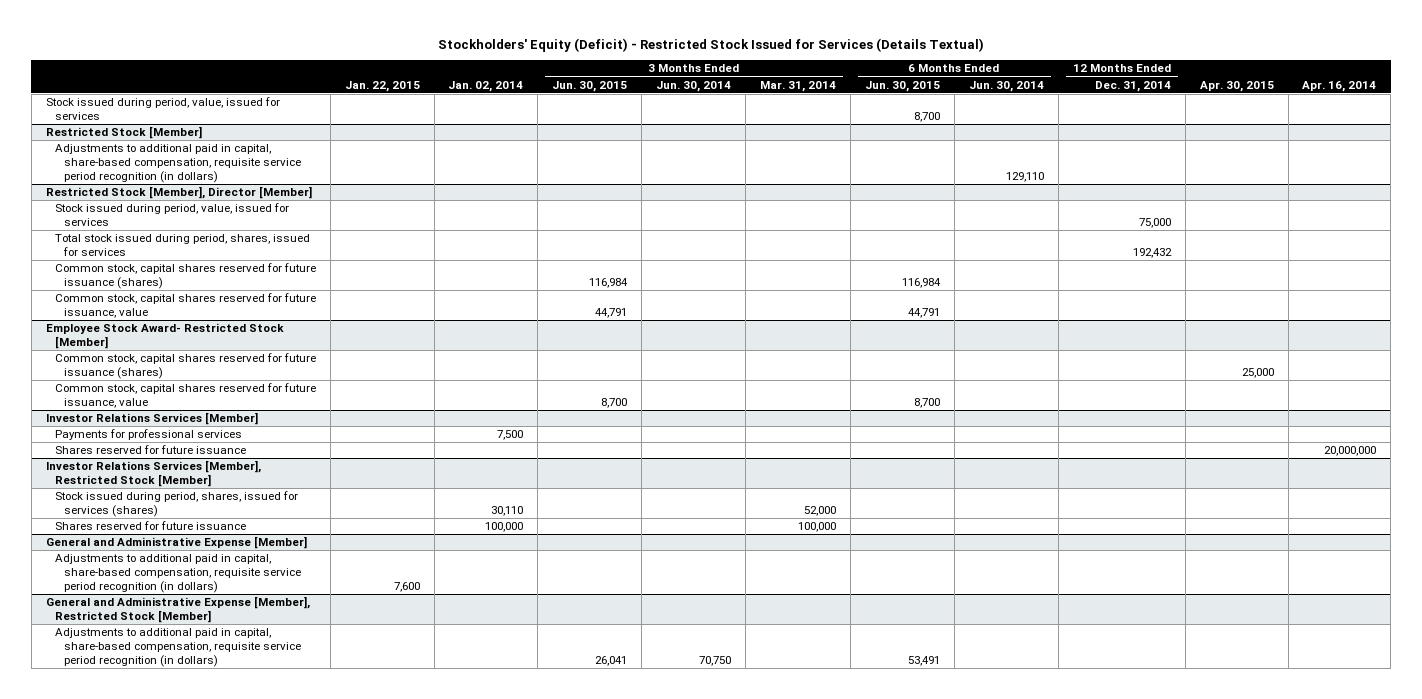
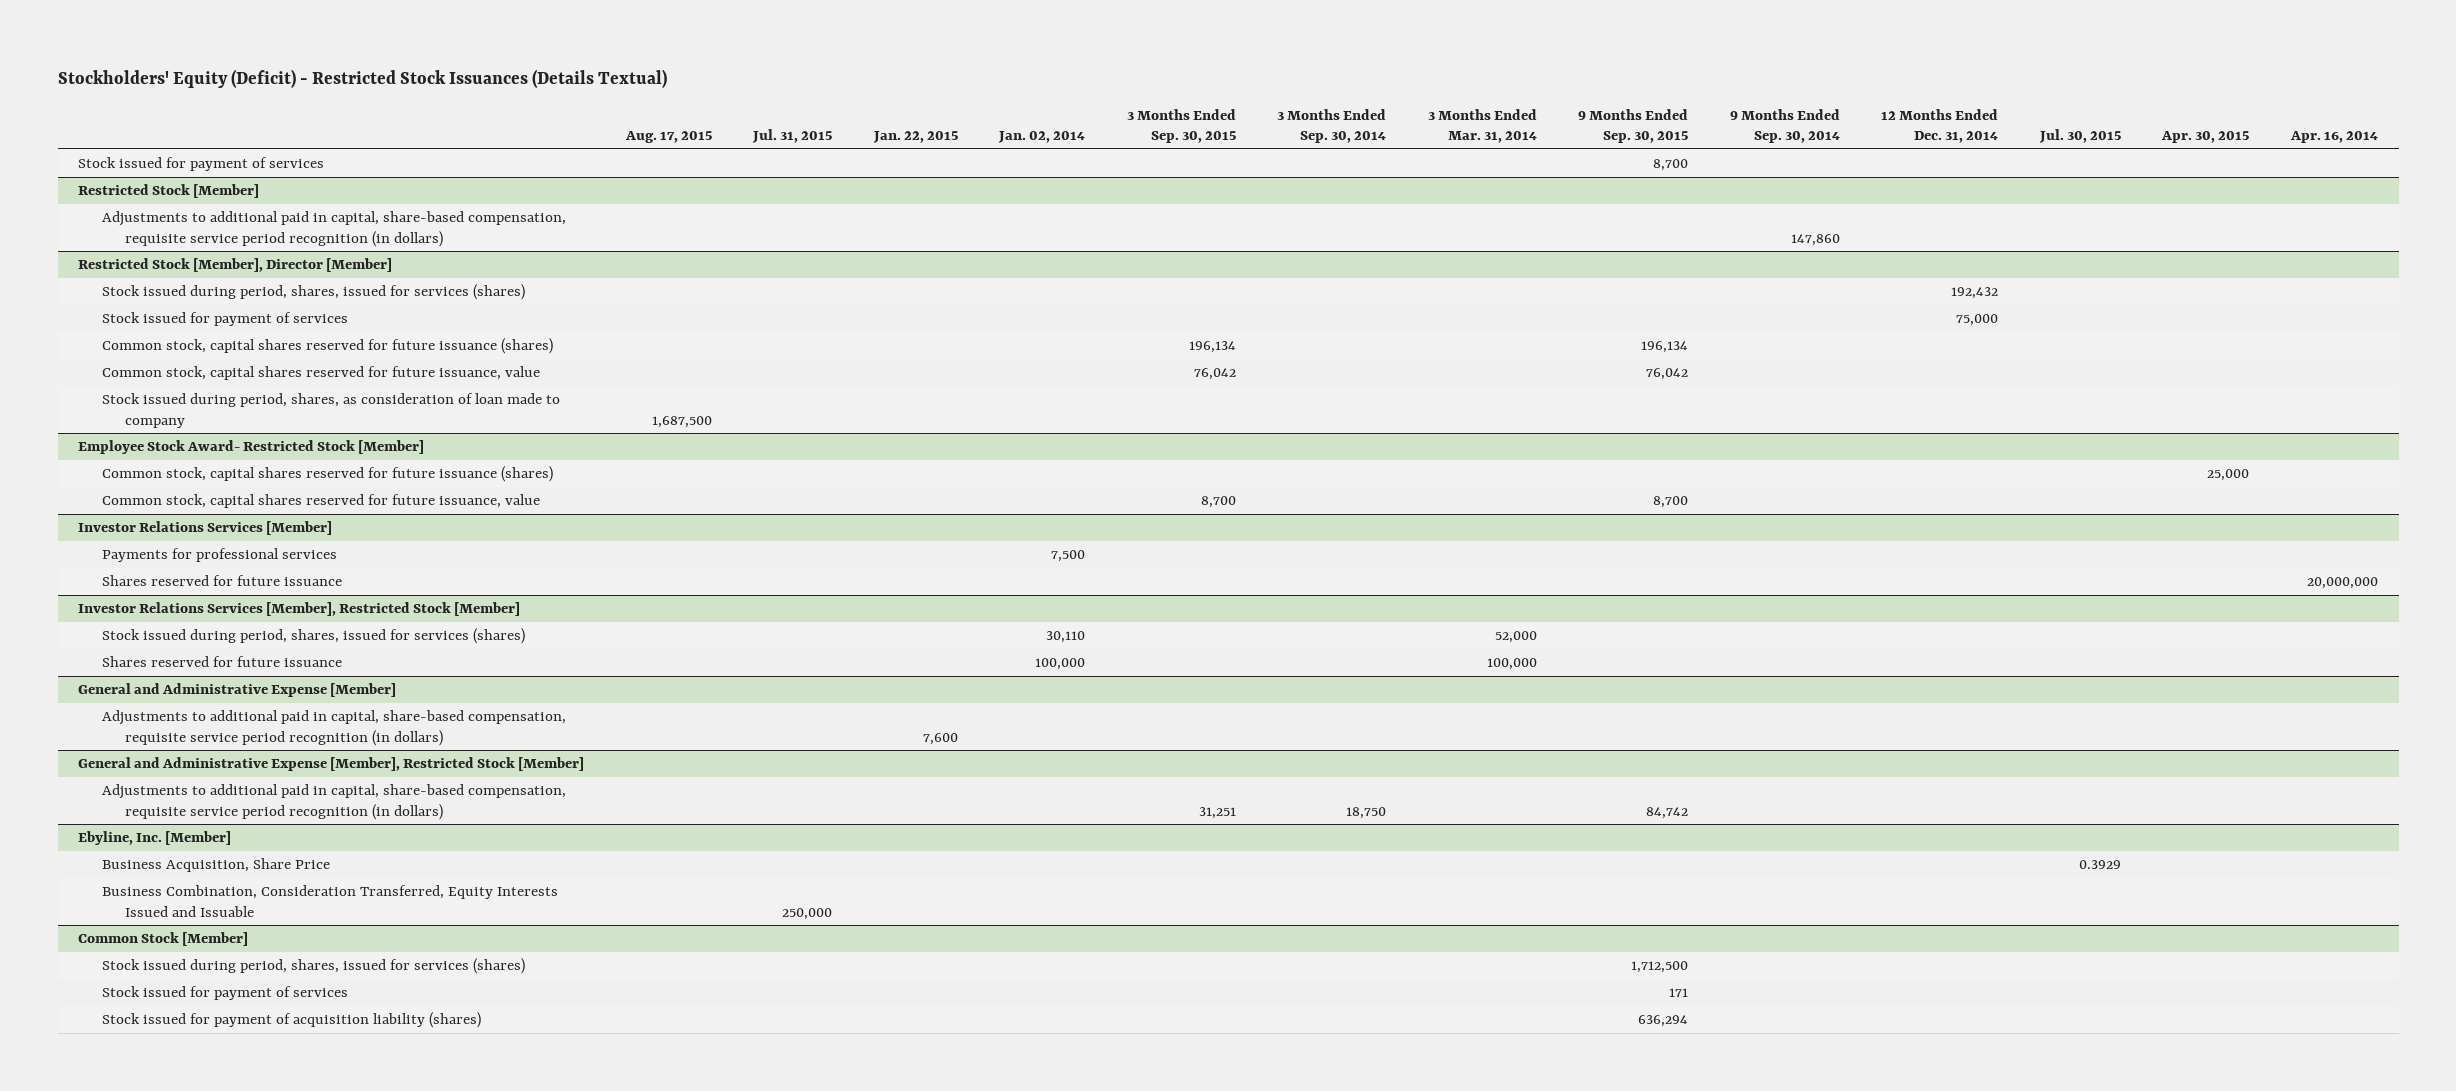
- Stockholders' Equity (Deficit) - Restricted Stock Issued for Services (Details Textual)
+ Stockholders' Equity (Deficit) - Restricted Stock Issuances (Details Textual)
- | Jan. 22, 2015 | Jan. 02, 2014 | 3 Months Ended Jun. 30, 2015 | 3 Months Ended Jun. 30, 2014 | 3 Months Ended Mar. 31, 2014 | 6 Months Ended Jun. 30, 2015 | 6 Months Ended Jun. 30, 2014 | 12 Months Ended Dec. 31, 2014 | Apr. 30, 2015 | Apr. 16, 2014
+ | Aug. 17, 2015 | Jul. 31, 2015 | Jan. 22, 2015 | Jan. 02, 2014 | 3 Months Ended Sep. 30, 2015 | 3 Months Ended Sep. 30, 2014 | 3 Months Ended Mar. 31, 2014 | 9 Months Ended Sep. 30, 2015 | 9 Months Ended Sep. 30, 2014 | 12 Months Ended Dec. 31, 2014 | Jul. 30, 2015 | Apr. 30, 2015 | Apr. 16, 2014
- Stock issued during period, value, issued for services | | | | | | 8,700 | | | |
+ Stock issued for payment of services | | | | | | | | 8,700 | | | | |
@ Restricted Stock [Member], Director [Member]
- Stock issued during period, value, issued for services | | | | | | | | 75,000 | |
- Total stock issued during period, shares, issued for services | | | | | | | | 192,432 | |
+ Stock issued during period, shares, issued for services (shares) | | | | | | | | | | 192,432 | | |
+ Stock issued for payment of services | | | | | | | | | | 75,000 | | |
+ Stock issued during period, shares, as consideration of loan made to company | 1,687,500 | | | | | | | | | | | |
+ Ebyline, Inc. [Member]
+ Business Acquisition, Share Price | | | | | | | | | | | 0.3929 | |
+ Business Combination, Consideration Transferred, Equity Interests Issued and Issuable | | 250,000 | | | | | | | | | | |
+ Common Stock [Member]
+ Stock issued during period, shares, issued for services (shares) | | | | | | | | 1,712,500 | | | | |
+ Stock issued for payment of services | | | | | | | | 171 | | | | |
+ Stock issued for payment of acquisition liability (shares) | | | | | | | | 636,294 | | | | |

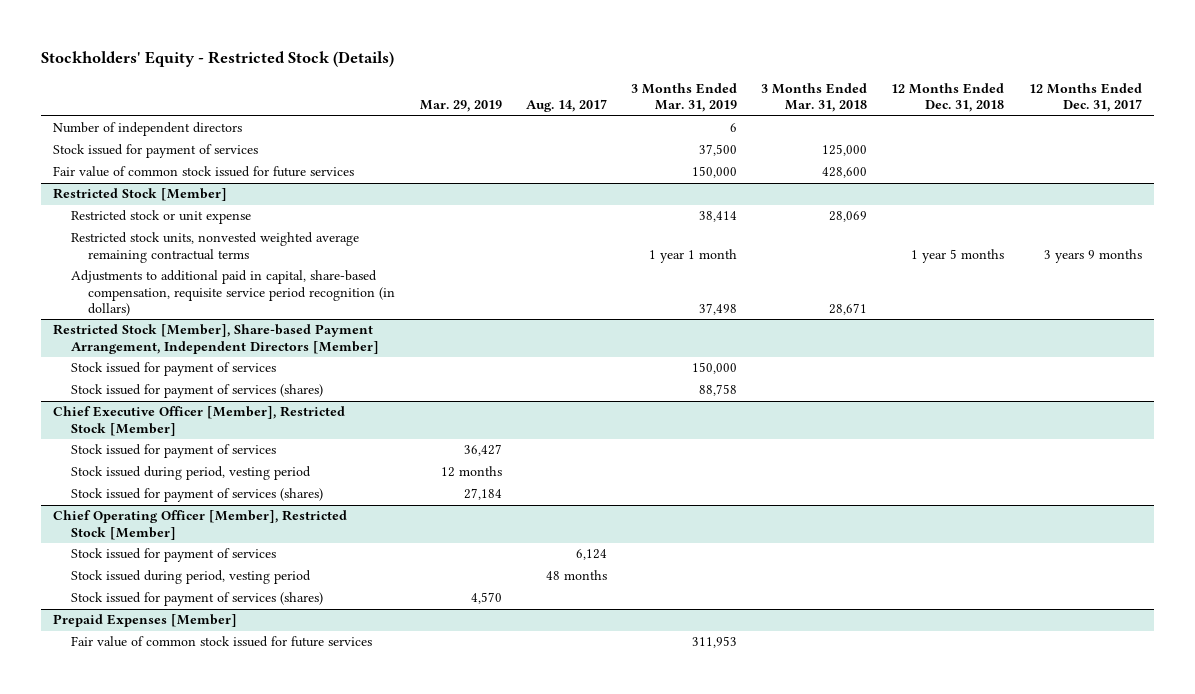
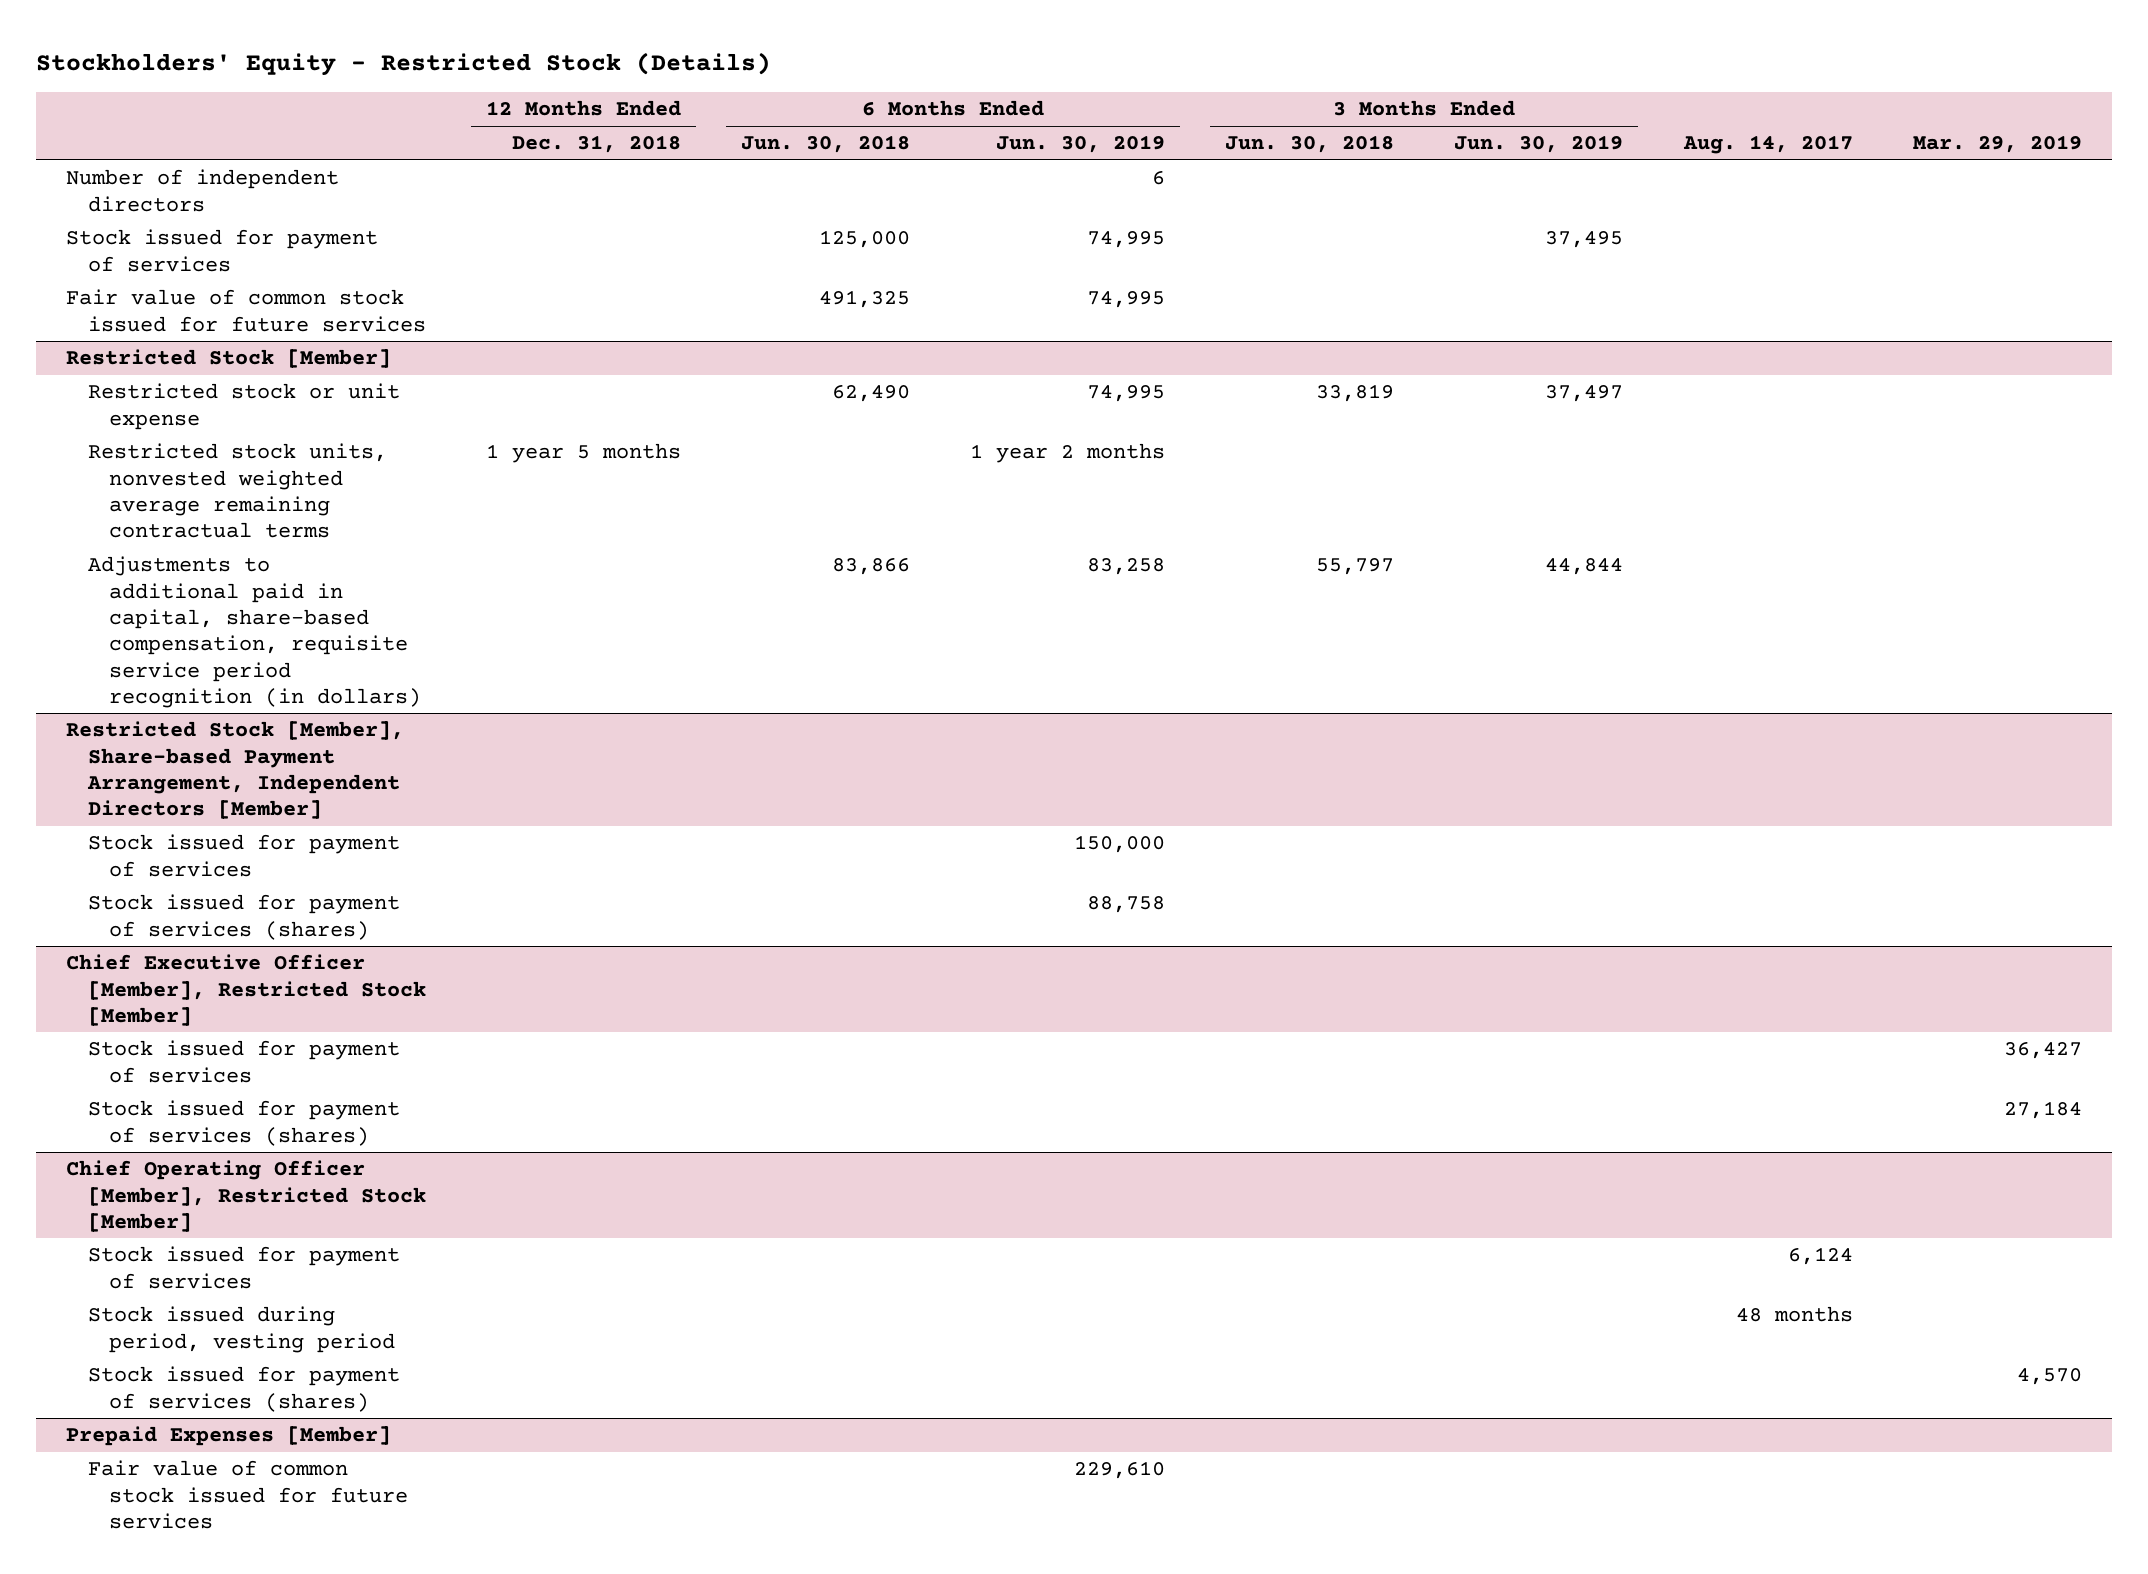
- | Mar. 29, 2019 | Aug. 14, 2017 | 3 Months Ended Mar. 31, 2019 | 3 Months Ended Mar. 31, 2018 | 12 Months Ended Dec. 31, 2018 | 12 Months Ended Dec. 31, 2017
+ | 12 Months Ended Dec. 31, 2018 | 6 Months Ended Jun. 30, 2018 | 6 Months Ended Jun. 30, 2019 | 3 Months Ended Jun. 30, 2018 | 3 Months Ended Jun. 30, 2019 | Aug. 14, 2017 | Mar. 29, 2019
@ Chief Executive Officer [Member], Restricted Stock [Member]
- Stock issued during period, vesting period | 12 months | | | | |

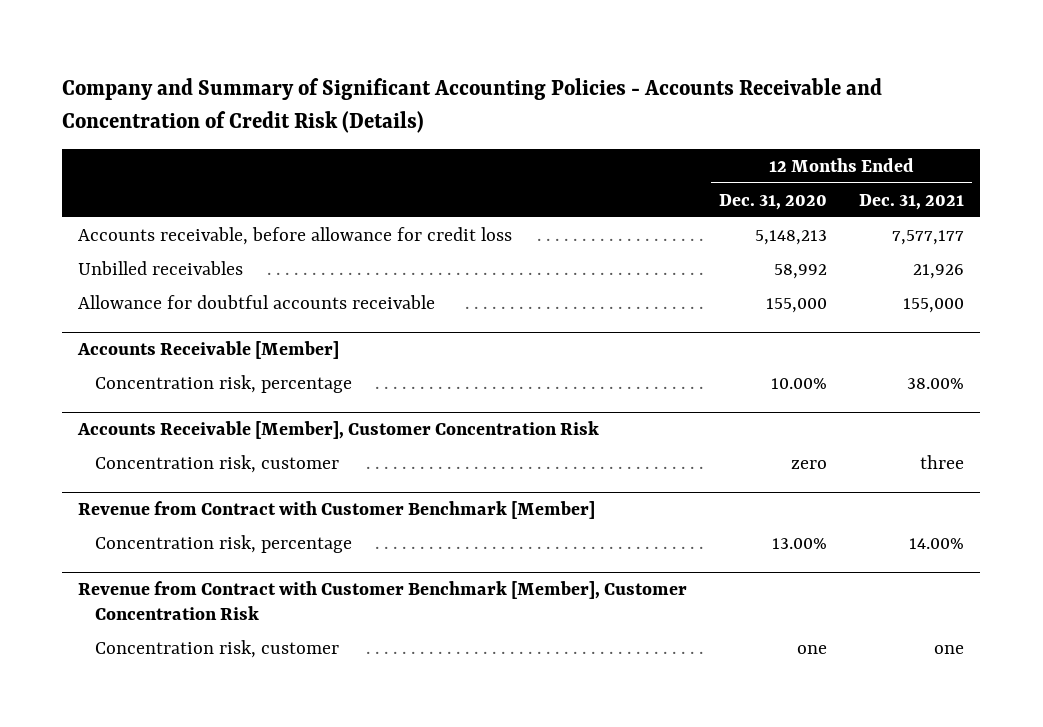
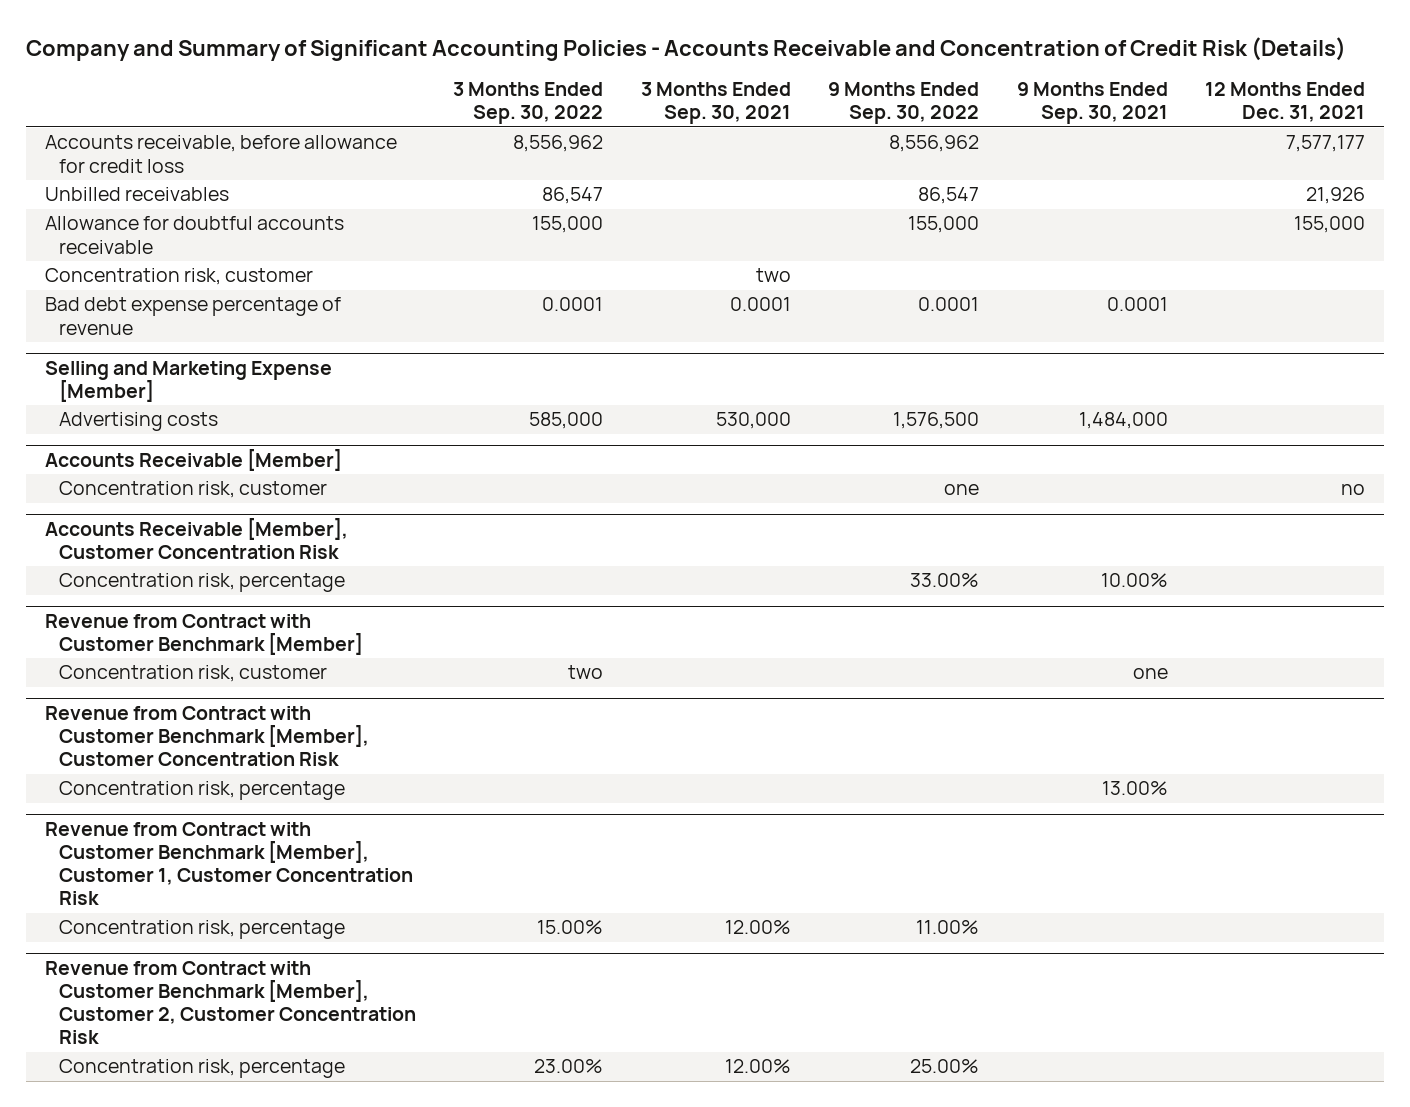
- | 12 Months Ended Dec. 31, 2020 | 12 Months Ended Dec. 31, 2021
+ | 3 Months Ended Sep. 30, 2022 | 3 Months Ended Sep. 30, 2021 | 9 Months Ended Sep. 30, 2022 | 9 Months Ended Sep. 30, 2021 | 12 Months Ended Dec. 31, 2021
+ Concentration risk, customer | | two | | |
+ Bad debt expense percentage of revenue | 0.0001 | 0.0001 | 0.0001 | 0.0001 |
+ Selling and Marketing Expense [Member]
+ Advertising costs | 585,000 | 530,000 | 1,576,500 | 1,484,000 |
@ Accounts Receivable [Member]
- Concentration risk, percentage | 10.00% | 38.00%
+ Concentration risk, customer | | | one | | no
@ Accounts Receivable [Member], Customer Concentration Risk
- Concentration risk, customer | zero | three
+ Concentration risk, percentage | | | 33.00% | 10.00% |
@ Revenue from Contract with Customer Benchmark [Member]
- Concentration risk, percentage | 13.00% | 14.00%
+ Concentration risk, customer | two | | | one |
@ Revenue from Contract with Customer Benchmark [Member], Customer Concentration Risk
- Concentration risk, customer | one | one
+ Concentration risk, percentage | | | | 13.00% |
+ Revenue from Contract with Customer Benchmark [Member], Customer 1, Customer Concentration Risk
+ Concentration risk, percentage | 15.00% | 12.00% | 11.00% | |
+ Revenue from Contract with Customer Benchmark [Member], Customer 2, Customer Concentration Risk
+ Concentration risk, percentage | 23.00% | 12.00% | 25.00% | |

